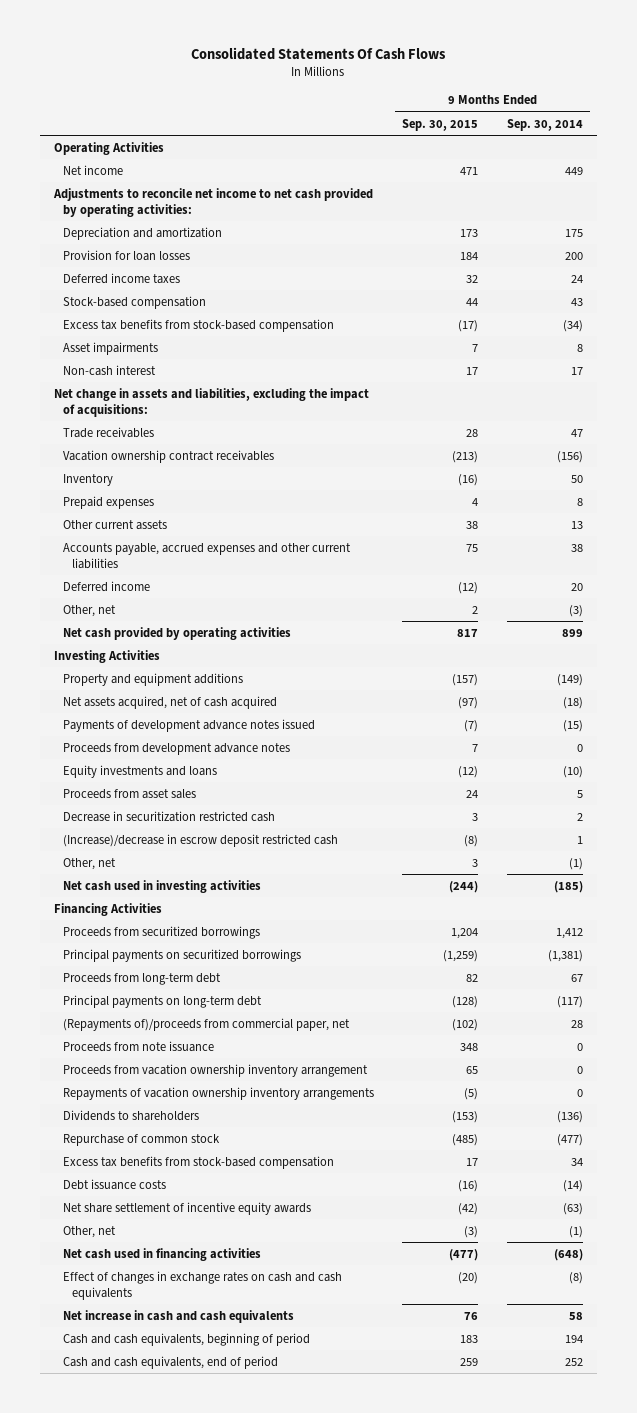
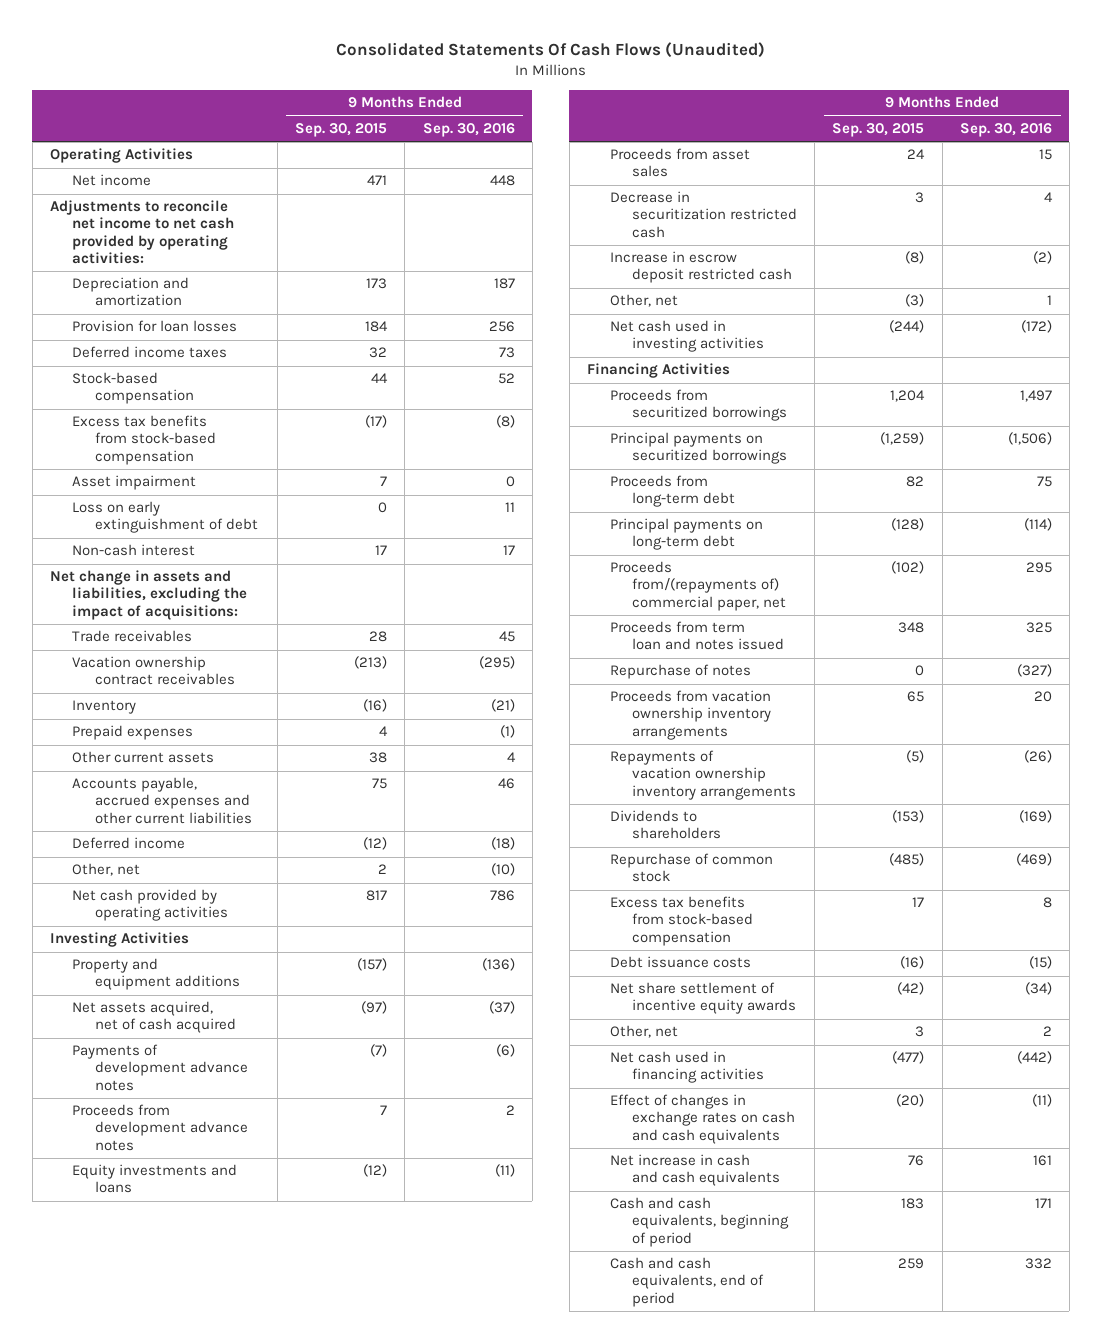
- Consolidated Statements Of Cash Flows
+ Consolidated Statements Of Cash Flows (Unaudited)
- | 9 Months Ended Sep. 30, 2015 | 9 Months Ended Sep. 30, 2014
+ | 9 Months Ended Sep. 30, 2015 | 9 Months Ended Sep. 30, 2016
- Asset impairments | 7 | 8
+ Asset impairment | 7 | 0
+ Loss on early extinguishment of debt | 0 | 11
- Payments of development advance notes issued | (7) | (15)
+ Payments of development advance notes | (7) | (6)
- (Increase)/decrease in escrow deposit restricted cash | (8) | 1
+ Increase in escrow deposit restricted cash | (8) | (2)
moved up: Other, net | (3) | 1
- (Repayments of)/proceeds from commercial paper, net | (102) | 28
- Proceeds from note issuance | 348 | 0
- Proceeds from vacation ownership inventory arrangement | 65 | 0
+ Proceeds from/(repayments of) commercial paper, net | (102) | 295
+ Proceeds from term loan and notes issued | 348 | 325
+ Repurchase of notes | 0 | (327)
+ Proceeds from vacation ownership inventory arrangements | 65 | 20
moved down: Other, net | 3 | 2

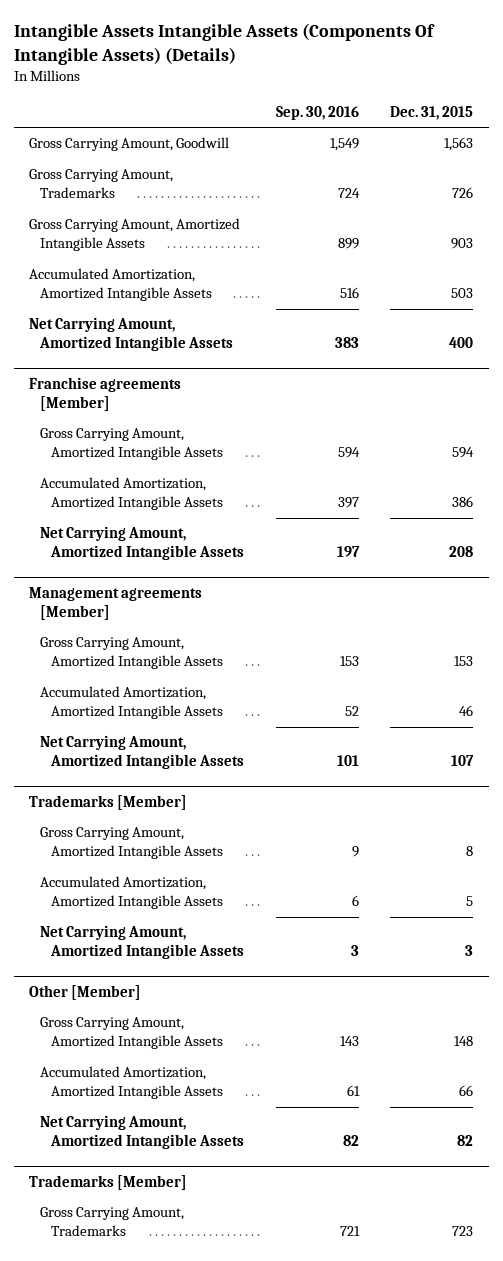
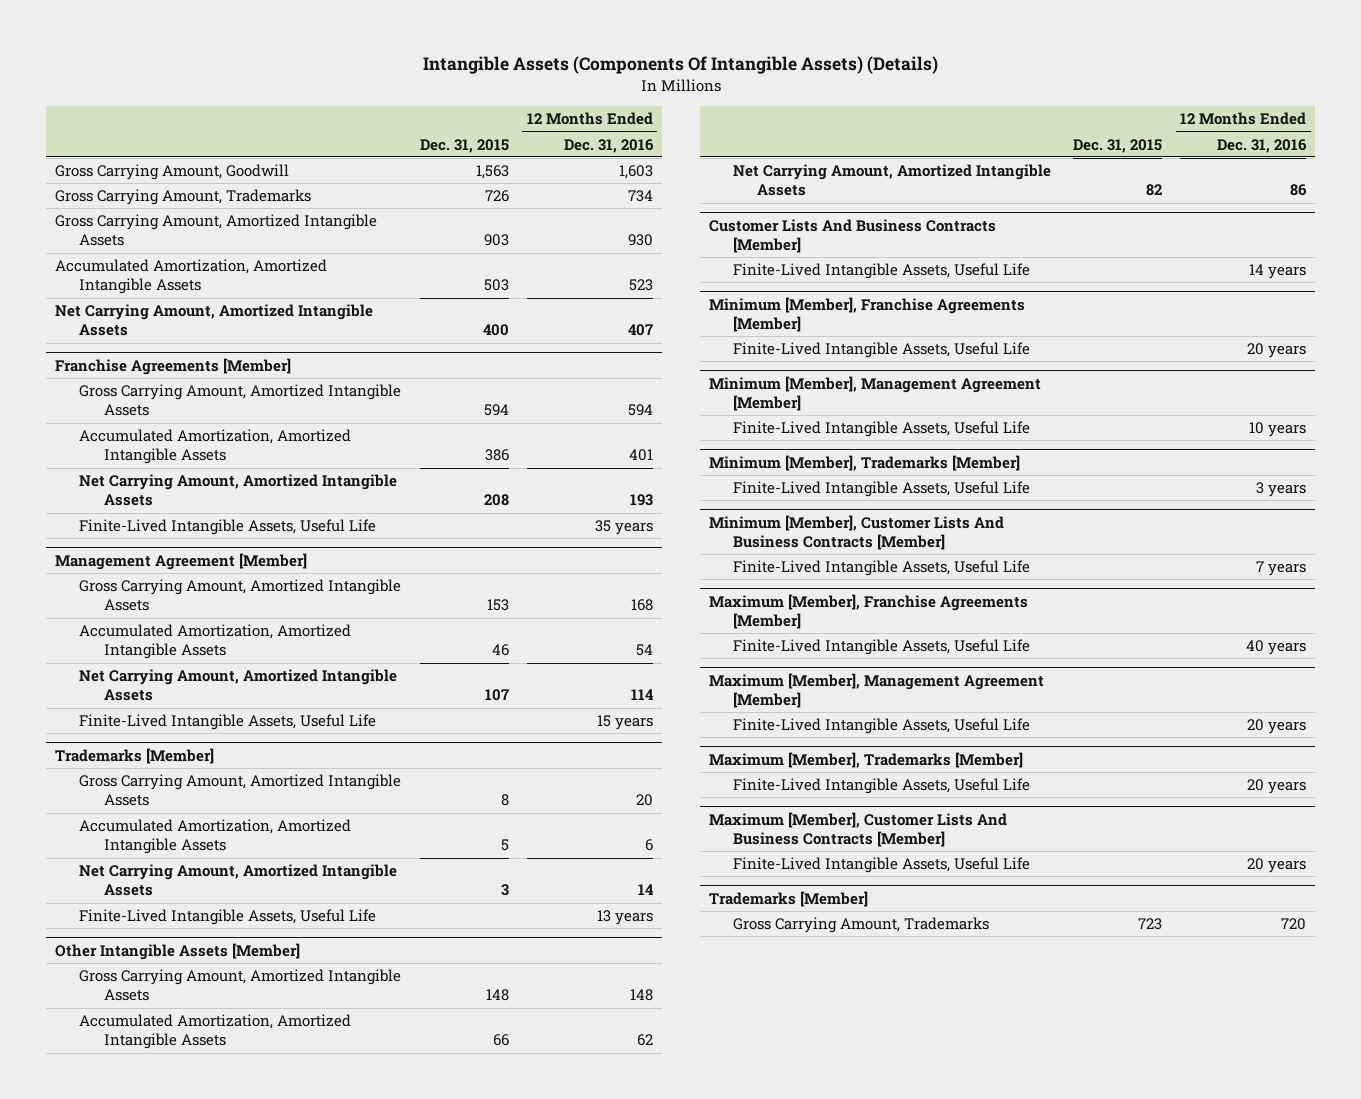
- Intangible Assets Intangible Assets (Components Of Intangible Assets) (Details)
+ Intangible Assets (Components Of Intangible Assets) (Details)
- | Sep. 30, 2016 | Dec. 31, 2015
+ | Dec. 31, 2015 | 12 Months Ended Dec. 31, 2016
- Franchise agreements [Member]
+ Franchise Agreements [Member]
- Management agreements [Member]
+ Finite-Lived Intangible Assets, Useful Life | | 35 years
+ Management Agreement [Member]
+ Finite-Lived Intangible Assets, Useful Life | | 15 years
- Other [Member]
@ Trademarks [Member]
+ Finite-Lived Intangible Assets, Useful Life | | 13 years
+ Other Intangible Assets [Member]
+ Customer Lists And Business Contracts [Member]
+ Finite-Lived Intangible Assets, Useful Life | | 14 years
+ Minimum [Member], Franchise Agreements [Member]
+ Finite-Lived Intangible Assets, Useful Life | | 20 years
+ Minimum [Member], Management Agreement [Member]
+ Finite-Lived Intangible Assets, Useful Life | | 10 years
+ Minimum [Member], Trademarks [Member]
+ Finite-Lived Intangible Assets, Useful Life | | 3 years
+ Minimum [Member], Customer Lists And Business Contracts [Member]
+ Finite-Lived Intangible Assets, Useful Life | | 7 years
+ Maximum [Member], Franchise Agreements [Member]
+ Finite-Lived Intangible Assets, Useful Life | | 40 years
+ Maximum [Member], Management Agreement [Member]
+ Finite-Lived Intangible Assets, Useful Life | | 20 years
+ Maximum [Member], Trademarks [Member]
+ Finite-Lived Intangible Assets, Useful Life | | 20 years
+ Maximum [Member], Customer Lists And Business Contracts [Member]
+ Finite-Lived Intangible Assets, Useful Life | | 20 years

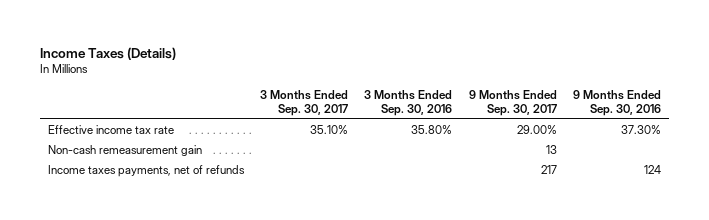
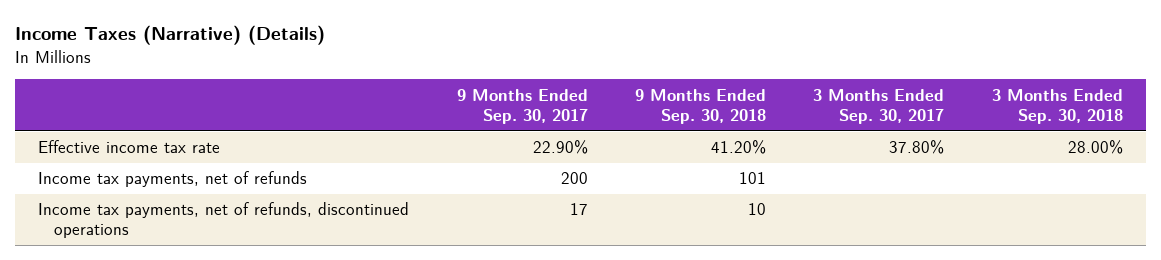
- Income Taxes (Details)
+ Income Taxes (Narrative) (Details)
- | 3 Months Ended Sep. 30, 2017 | 3 Months Ended Sep. 30, 2016 | 9 Months Ended Sep. 30, 2017 | 9 Months Ended Sep. 30, 2016
+ | 9 Months Ended Sep. 30, 2017 | 9 Months Ended Sep. 30, 2018 | 3 Months Ended Sep. 30, 2017 | 3 Months Ended Sep. 30, 2018
- Effective income tax rate | 35.10% | 35.80% | 29.00% | 37.30%
- Non-cash remeasurement gain | | | 13 |
- Income taxes payments, net of refunds | | | 217 | 124
+ Effective income tax rate | 22.90% | 41.20% | 37.80% | 28.00%
+ Income tax payments, net of refunds | 200 | 101 | |
+ Income tax payments, net of refunds, discontinued operations | 17 | 10 | |

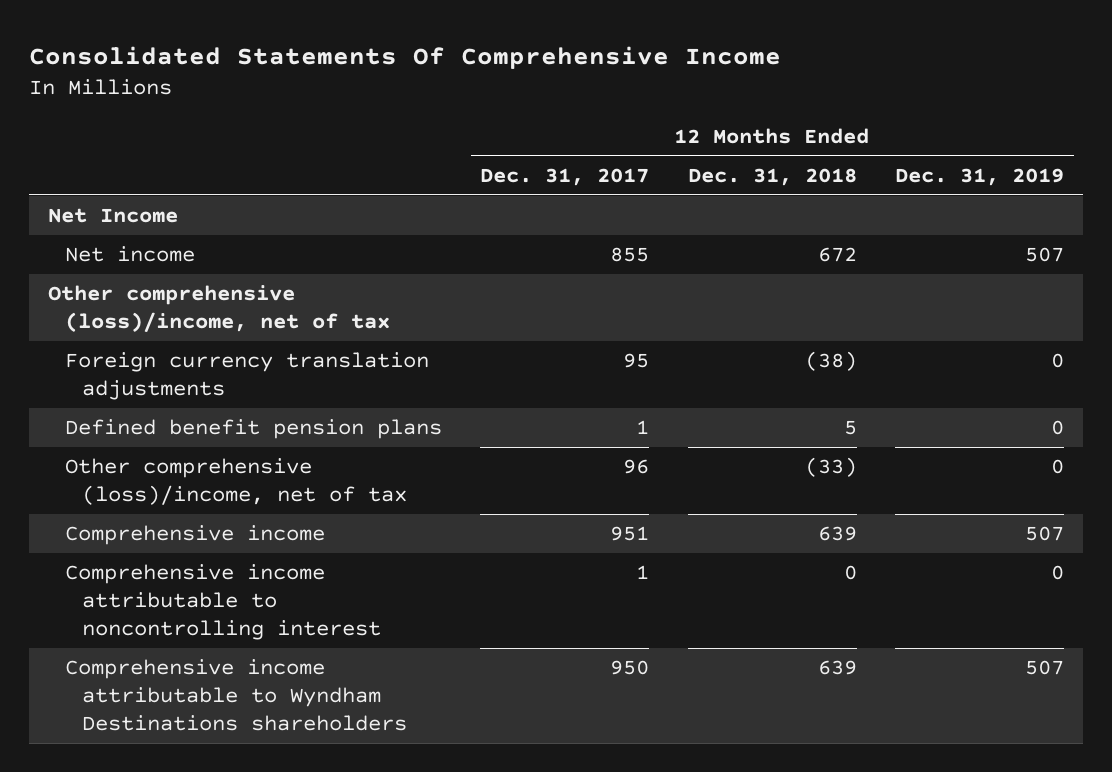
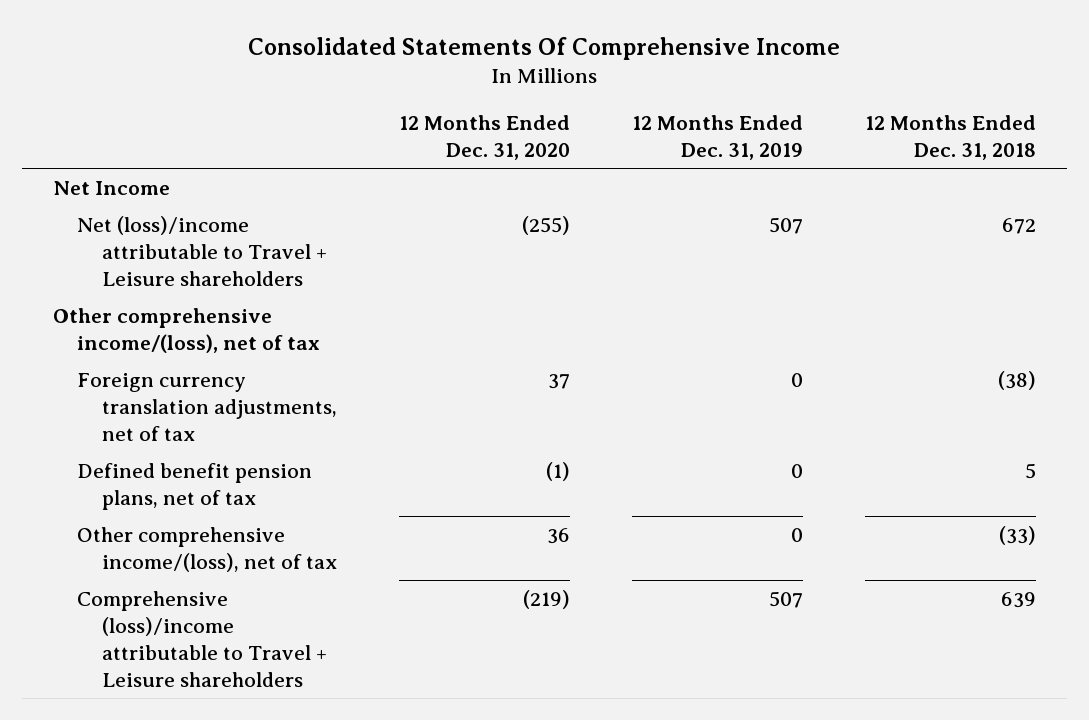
- | 12 Months Ended Dec. 31, 2017 | 12 Months Ended Dec. 31, 2018 | 12 Months Ended Dec. 31, 2019
+ | 12 Months Ended Dec. 31, 2020 | 12 Months Ended Dec. 31, 2019 | 12 Months Ended Dec. 31, 2018
- Net income | 855 | 672 | 507
- Other comprehensive (loss)/income, net of tax
- Foreign currency translation adjustments | 95 | (38) | 0
- Defined benefit pension plans | 1 | 5 | 0
- Other comprehensive (loss)/income, net of tax | 96 | (33) | 0
- Comprehensive income | 951 | 639 | 507
- Comprehensive income attributable to noncontrolling interest | 1 | 0 | 0
- Comprehensive income attributable to Wyndham Destinations shareholders | 950 | 639 | 507
+ Net (loss)/income attributable to Travel + Leisure shareholders | (255) | 507 | 672
+ Other comprehensive income/(loss), net of tax
+ Foreign currency translation adjustments, net of tax | 37 | 0 | (38)
+ Defined benefit pension plans, net of tax | (1) | 0 | 5
+ Other comprehensive income/(loss), net of tax | 36 | 0 | (33)
+ Comprehensive (loss)/income attributable to Travel + Leisure shareholders | (219) | 507 | 639

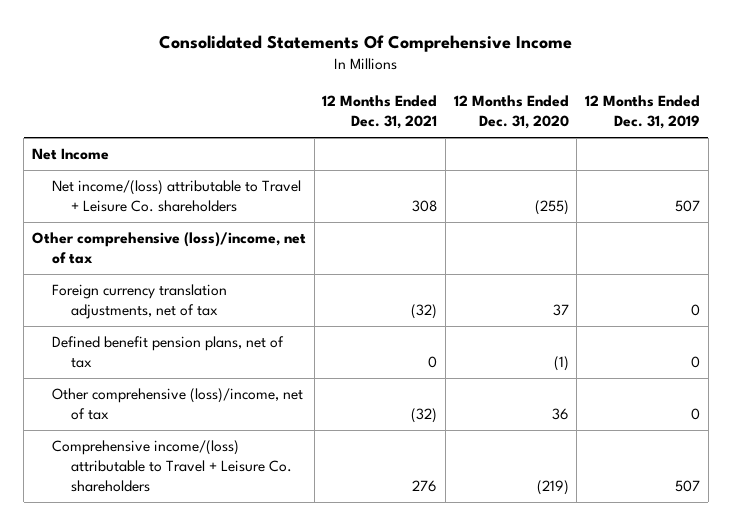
- | 12 Months Ended Dec. 31, 2020 | 12 Months Ended Dec. 31, 2019 | 12 Months Ended Dec. 31, 2018
+ | 12 Months Ended Dec. 31, 2021 | 12 Months Ended Dec. 31, 2020 | 12 Months Ended Dec. 31, 2019
- Net (loss)/income attributable to Travel + Leisure shareholders | (255) | 507 | 672
- Other comprehensive income/(loss), net of tax
+ Net income/(loss) attributable to Travel + Leisure Co. shareholders | 308 | (255) | 507
+ Other comprehensive (loss)/income, net of tax
- Other comprehensive income/(loss), net of tax | 36 | 0 | (33)
- Comprehensive (loss)/income attributable to Travel + Leisure shareholders | (219) | 507 | 639
+ Other comprehensive (loss)/income, net of tax | (32) | 36 | 0
+ Comprehensive income/(loss) attributable to Travel + Leisure Co. shareholders | 276 | (219) | 507

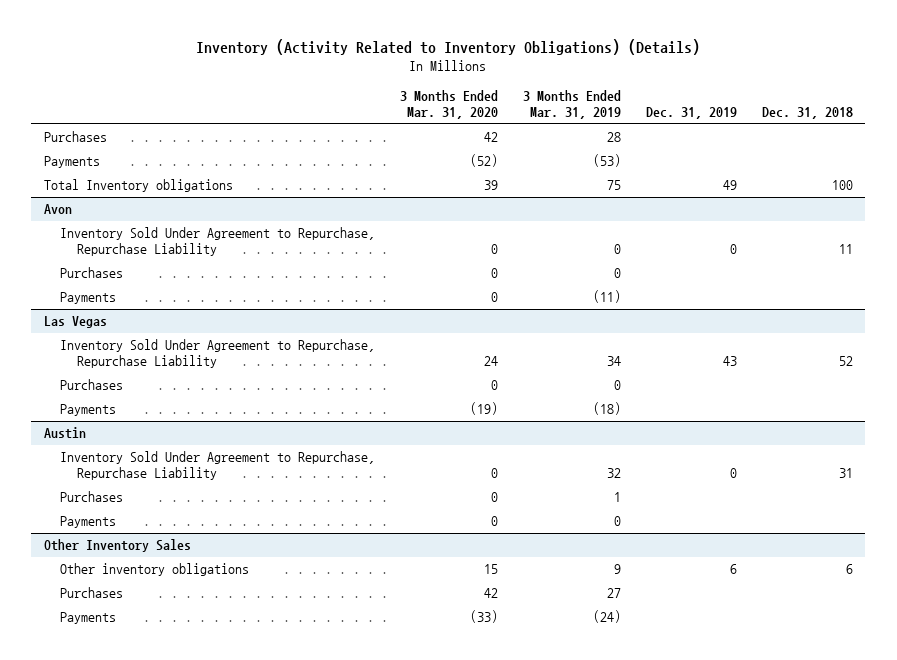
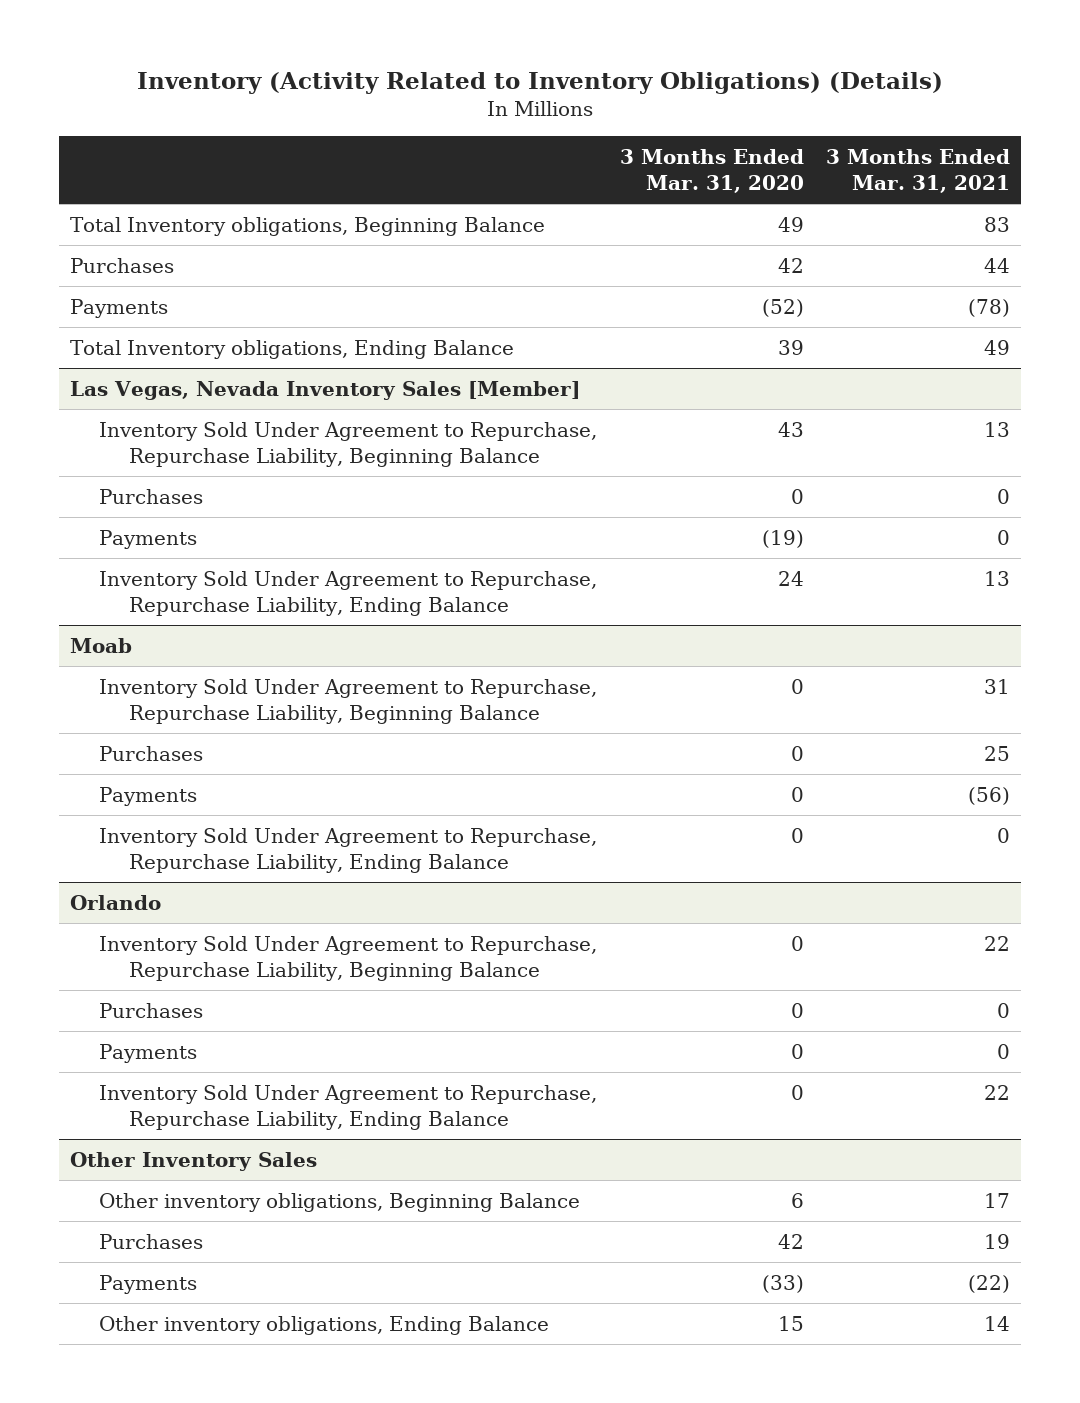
- | 3 Months Ended Mar. 31, 2020 | 3 Months Ended Mar. 31, 2019 | Dec. 31, 2019 | Dec. 31, 2018
+ | 3 Months Ended Mar. 31, 2020 | 3 Months Ended Mar. 31, 2021
+ Total Inventory obligations, Beginning Balance | 49 | 83
- Total Inventory obligations | 39 | 75 | 49 | 100
- Avon
- Inventory Sold Under Agreement to Repurchase, Repurchase Liability | 0 | 0 | 0 | 11
- Purchases | 0 | 0 | |
- Payments | 0 | (11) | |
- Las Vegas
- Inventory Sold Under Agreement to Repurchase, Repurchase Liability | 24 | 34 | 43 | 52
+ Total Inventory obligations, Ending Balance | 39 | 49
+ Las Vegas, Nevada Inventory Sales [Member]
+ Inventory Sold Under Agreement to Repurchase, Repurchase Liability, Beginning Balance | 43 | 13
- Austin
- Inventory Sold Under Agreement to Repurchase, Repurchase Liability | 0 | 32 | 0 | 31
+ Inventory Sold Under Agreement to Repurchase, Repurchase Liability, Ending Balance | 24 | 13
+ Moab
+ Inventory Sold Under Agreement to Repurchase, Repurchase Liability, Beginning Balance | 0 | 31
+ Inventory Sold Under Agreement to Repurchase, Repurchase Liability, Ending Balance | 0 | 0
+ Orlando
+ Inventory Sold Under Agreement to Repurchase, Repurchase Liability, Beginning Balance | 0 | 22
+ Purchases | 0 | 0
+ Payments | 0 | 0
+ Inventory Sold Under Agreement to Repurchase, Repurchase Liability, Ending Balance | 0 | 22
@ Other Inventory Sales
- Other inventory obligations | 15 | 9 | 6 | 6
+ Other inventory obligations, Beginning Balance | 6 | 17
+ Other inventory obligations, Ending Balance | 15 | 14

